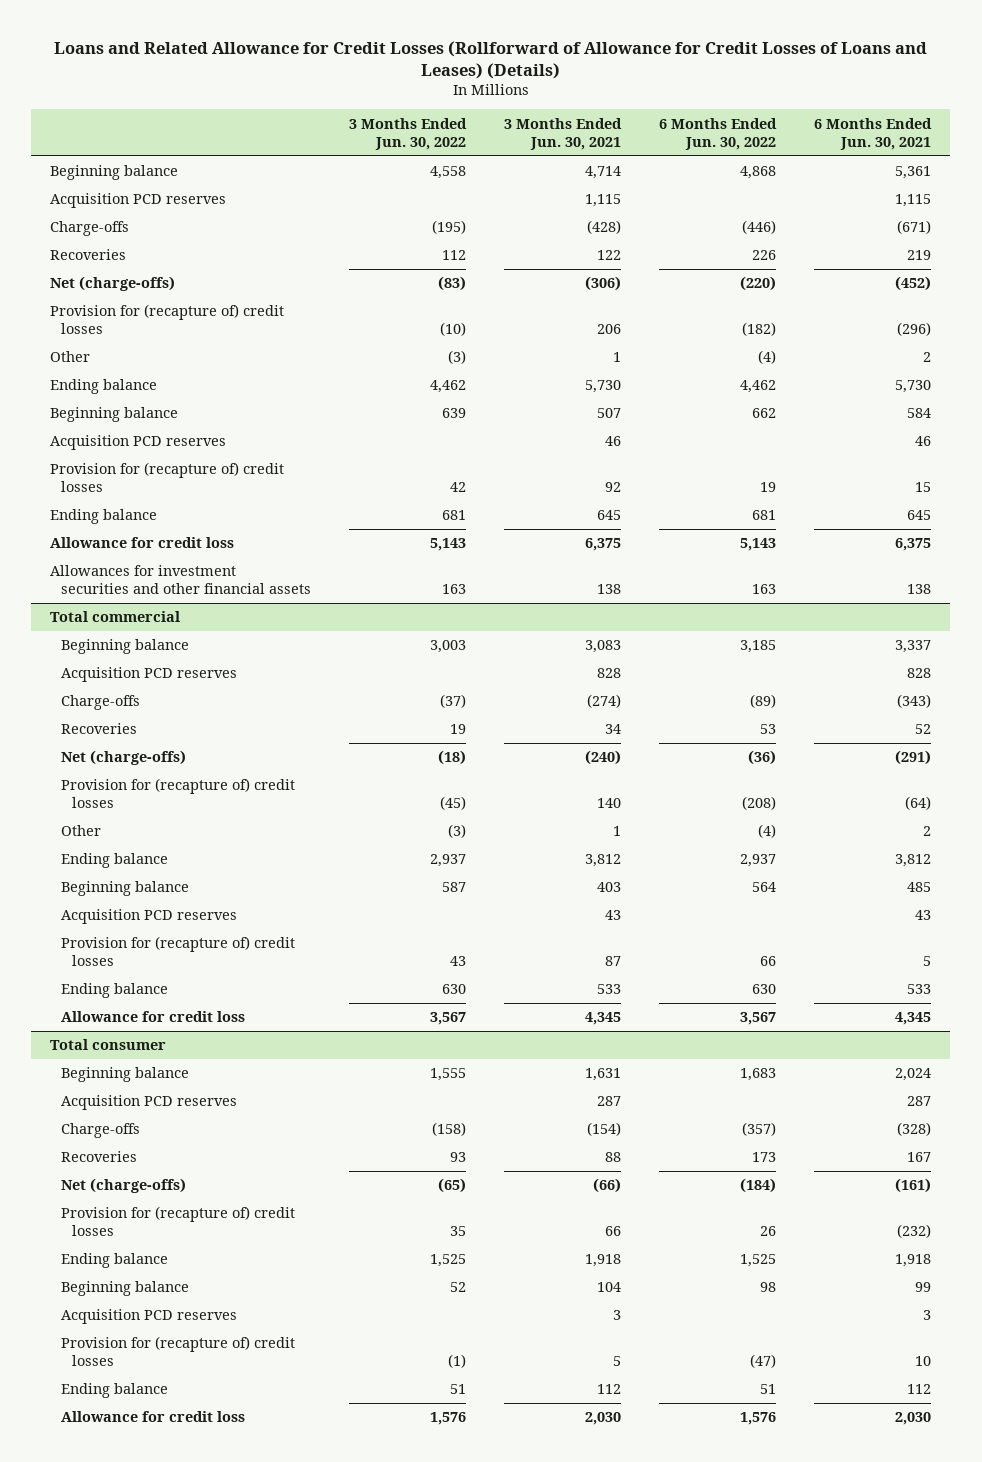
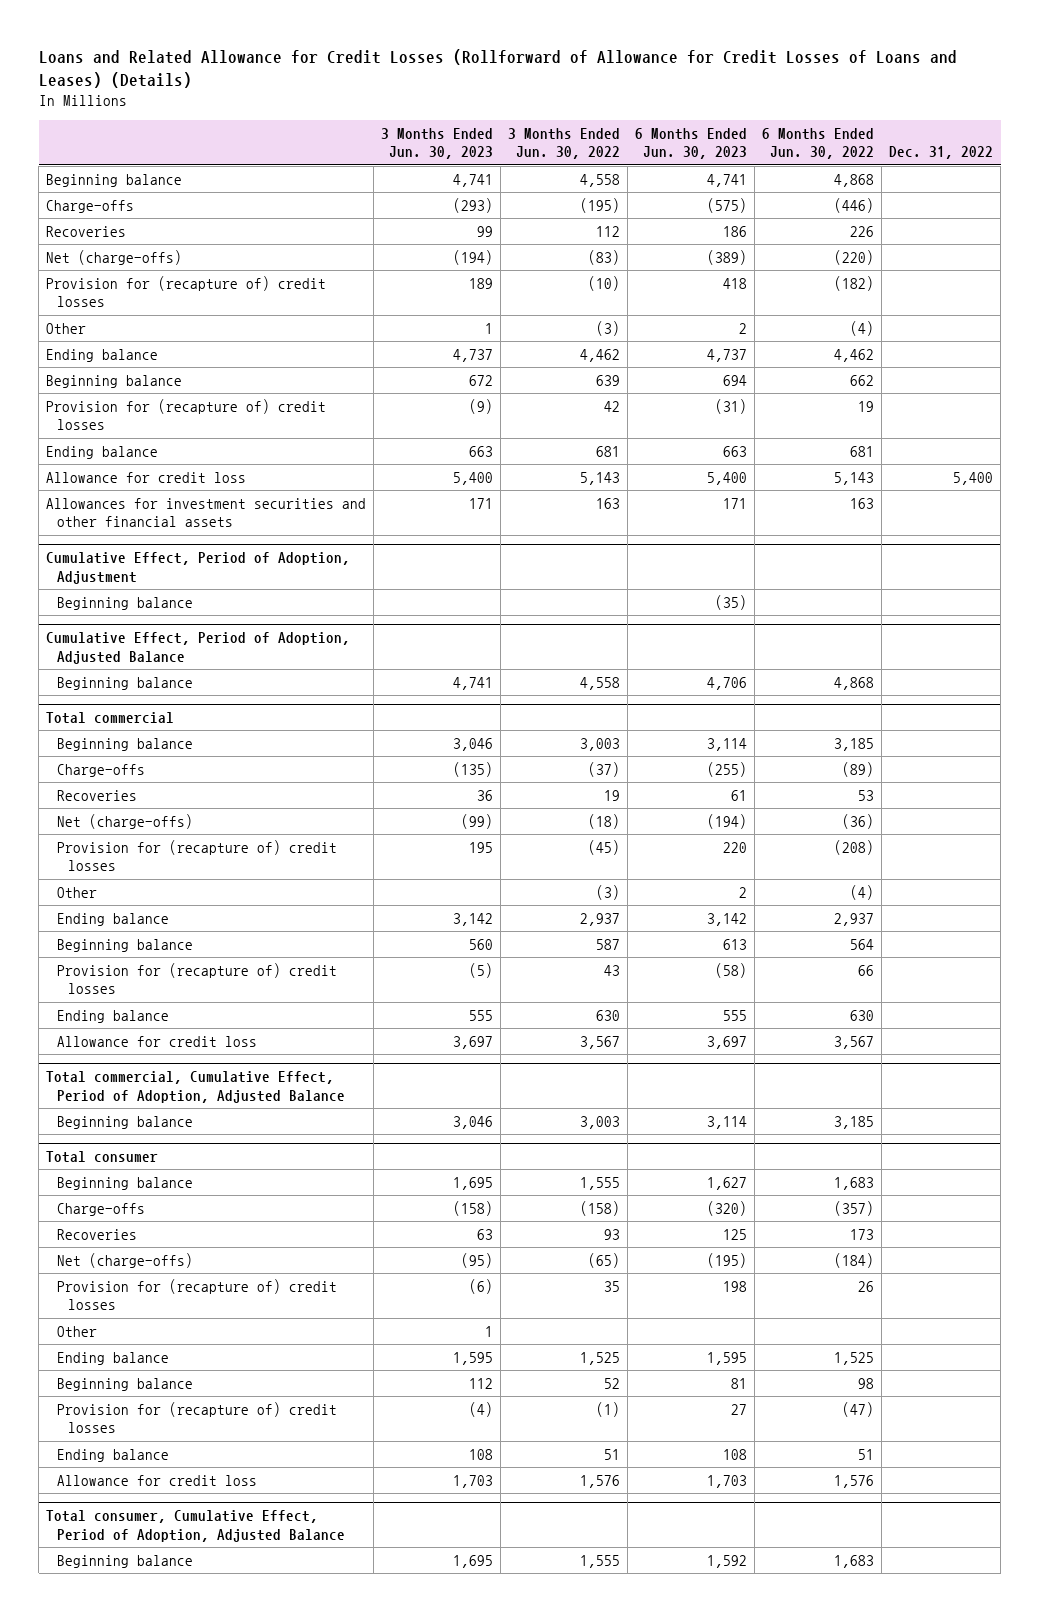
- | 3 Months Ended Jun. 30, 2022 | 3 Months Ended Jun. 30, 2021 | 6 Months Ended Jun. 30, 2022 | 6 Months Ended Jun. 30, 2021
+ | 3 Months Ended Jun. 30, 2023 | 3 Months Ended Jun. 30, 2022 | 6 Months Ended Jun. 30, 2023 | 6 Months Ended Jun. 30, 2022 | Dec. 31, 2022
- Acquisition PCD reserves | | 1,115 | | 1,115
- Acquisition PCD reserves | | 46 | | 46
+ Cumulative Effect, Period of Adoption, Adjustment
+ Beginning balance | | | (35) | |
+ Cumulative Effect, Period of Adoption, Adjusted Balance
+ Beginning balance | 4,741 | 4,558 | 4,706 | 4,868 |
@ Total commercial
- Acquisition PCD reserves | | 828 | | 828
- Acquisition PCD reserves | | 43 | | 43
+ Total commercial, Cumulative Effect, Period of Adoption, Adjusted Balance
+ Beginning balance | 3,046 | 3,003 | 3,114 | 3,185 |
@ Total consumer
- Acquisition PCD reserves | | 287 | | 287
+ Other | 1 | | | |
- Acquisition PCD reserves | | 3 | | 3
+ Total consumer, Cumulative Effect, Period of Adoption, Adjusted Balance
+ Beginning balance | 1,695 | 1,555 | 1,592 | 1,683 |

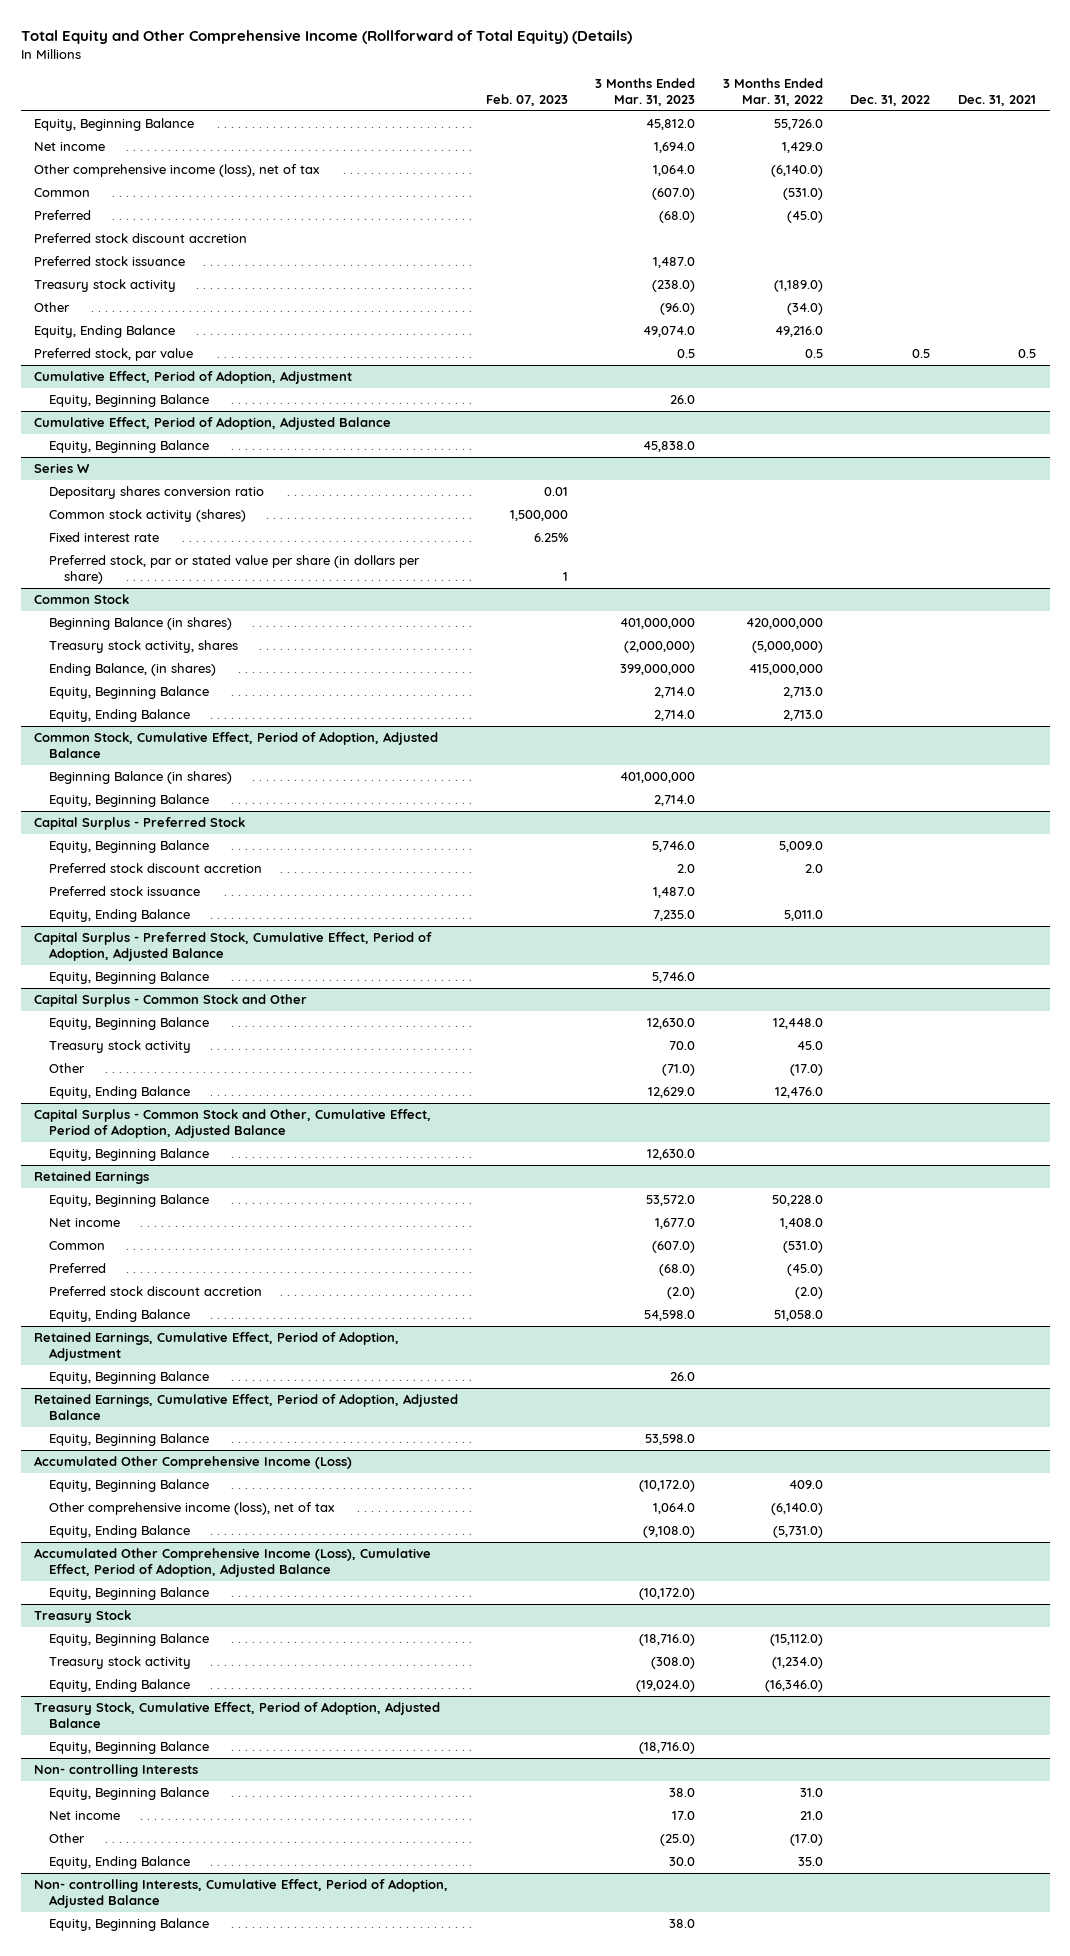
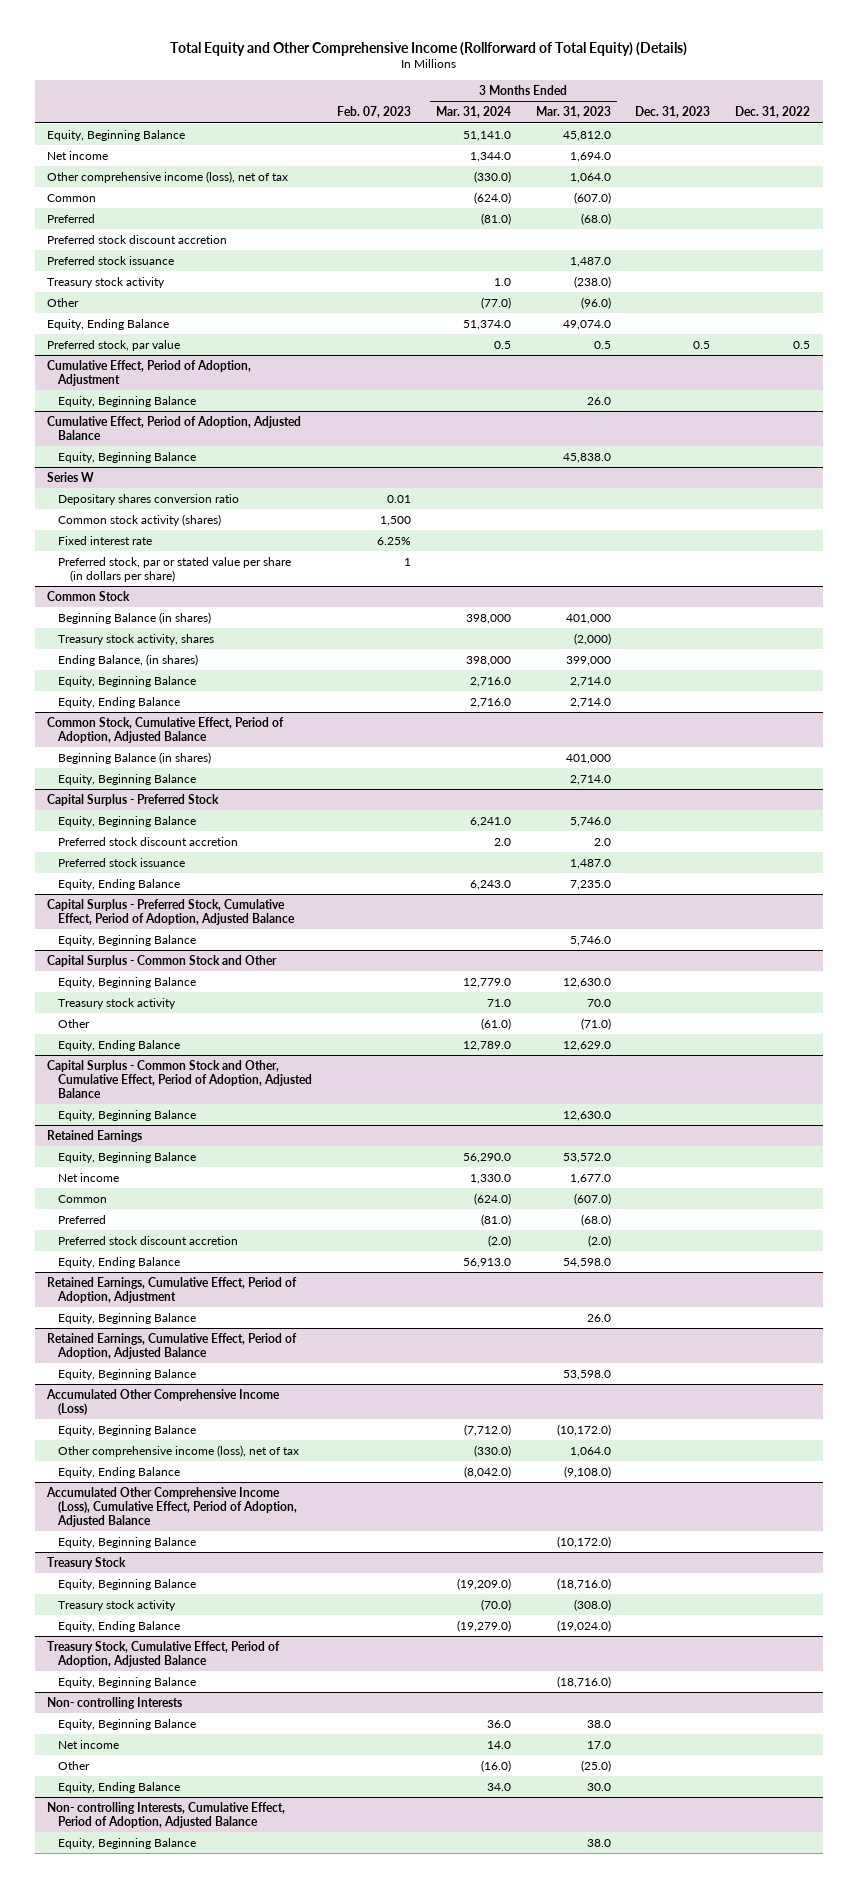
- | Feb. 07, 2023 | 3 Months Ended Mar. 31, 2023 | 3 Months Ended Mar. 31, 2022 | Dec. 31, 2022 | Dec. 31, 2021
+ | Feb. 07, 2023 | 3 Months Ended Mar. 31, 2024 | 3 Months Ended Mar. 31, 2023 | Dec. 31, 2023 | Dec. 31, 2022
@ Series W
- Common stock activity (shares) | 1,500,000 | | | |
+ Common stock activity (shares) | 1,500 | | | |
@ Common Stock
- Beginning Balance (in shares) | | 401,000,000 | 420,000,000 | |
- Treasury stock activity, shares | | (2,000,000) | (5,000,000) | |
- Ending Balance, (in shares) | | 399,000,000 | 415,000,000 | |
+ Beginning Balance (in shares) | | 398,000 | 401,000 | |
+ Treasury stock activity, shares | | | (2,000) | |
+ Ending Balance, (in shares) | | 398,000 | 399,000 | |
@ Common Stock, Cumulative Effect, Period of Adoption, Adjusted Balance
- Beginning Balance (in shares) | | 401,000,000 | | |
+ Beginning Balance (in shares) | | | 401,000 | |

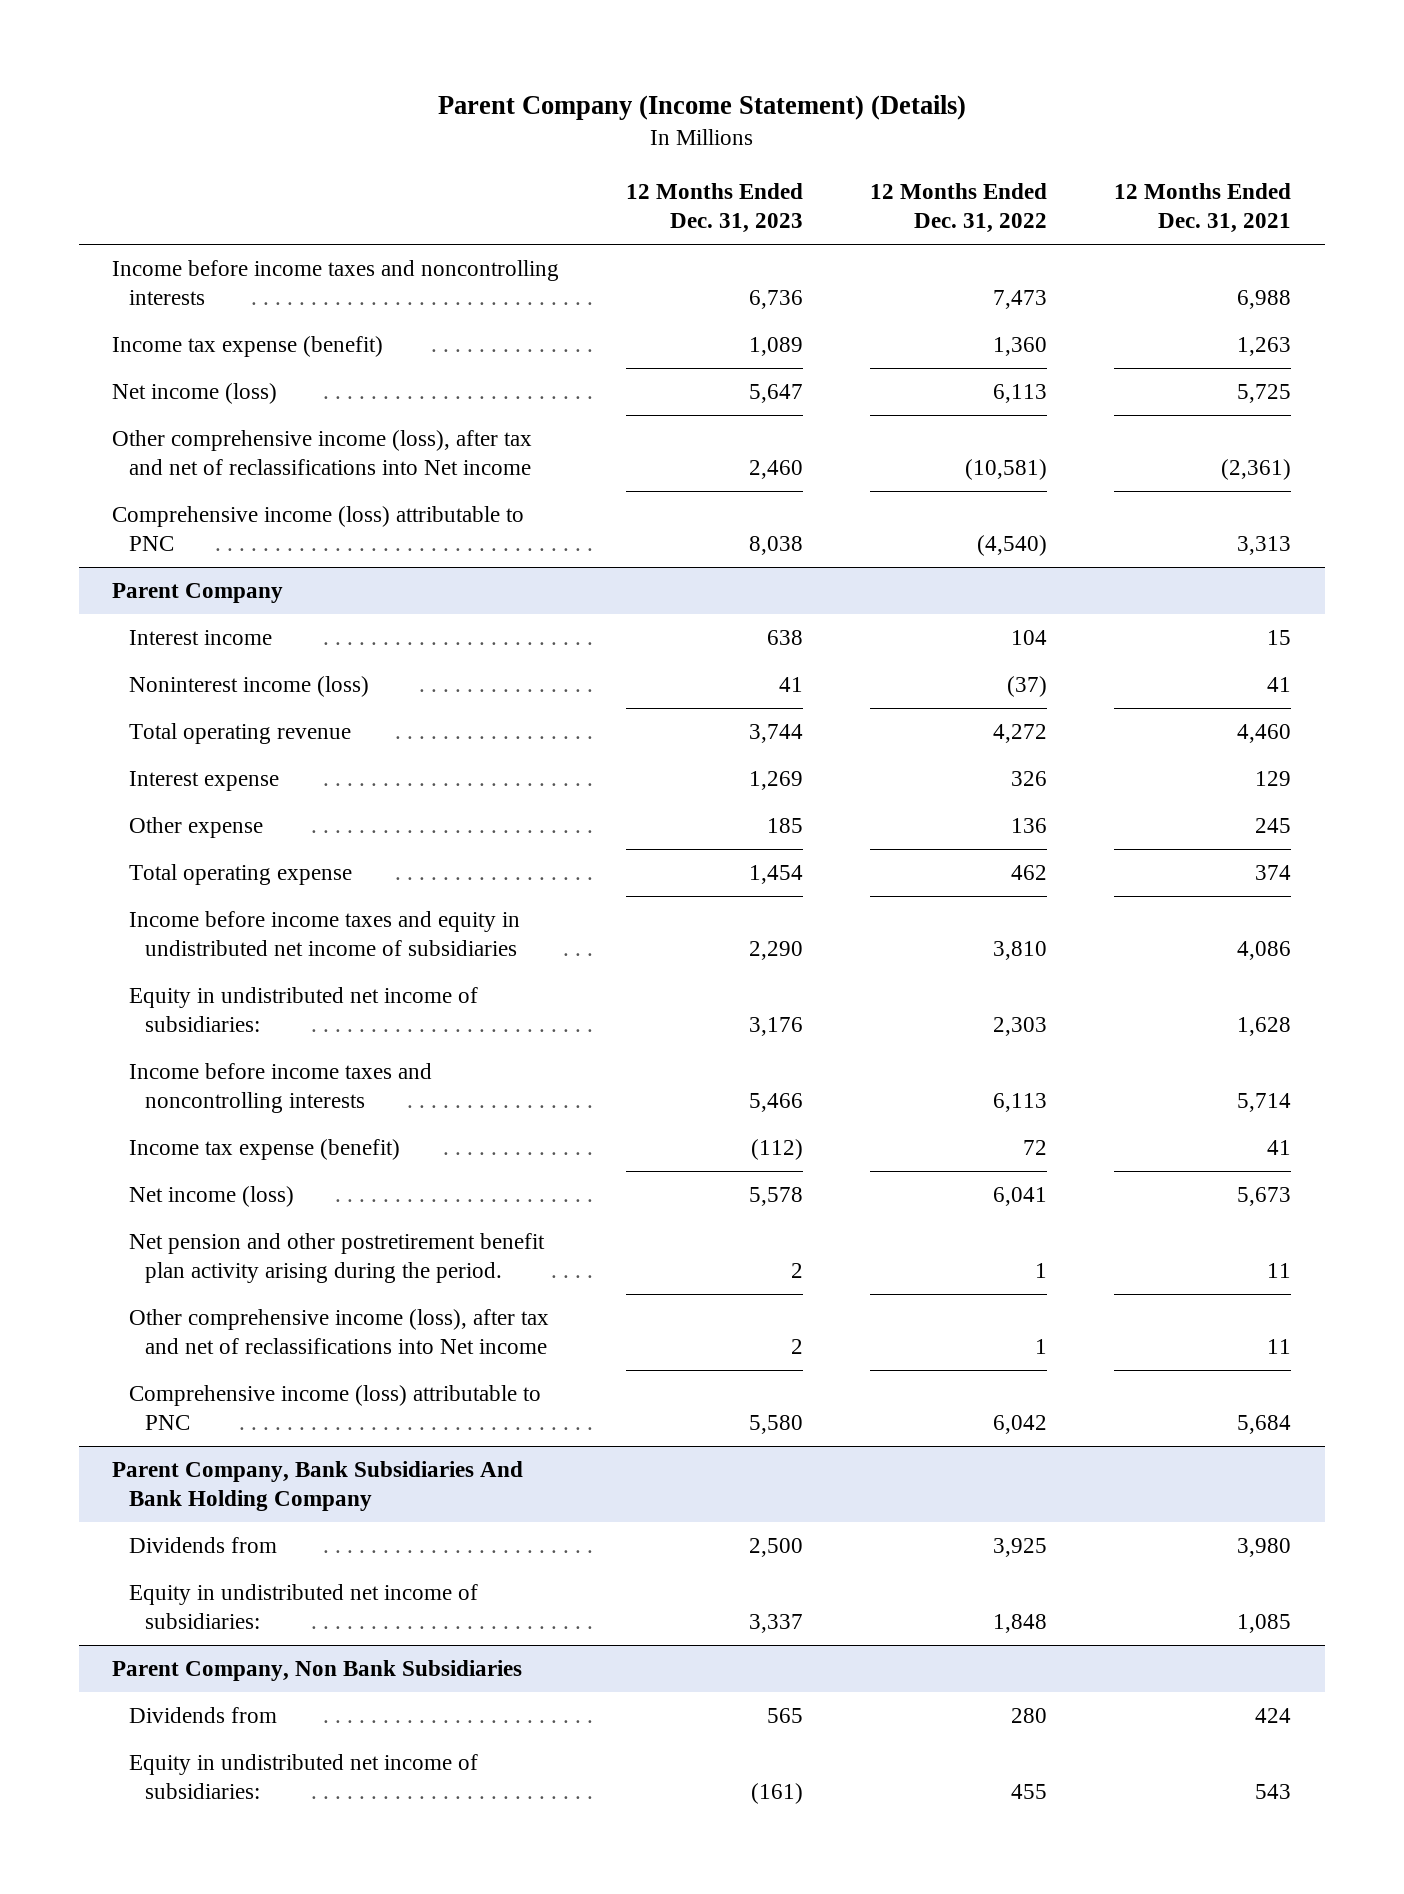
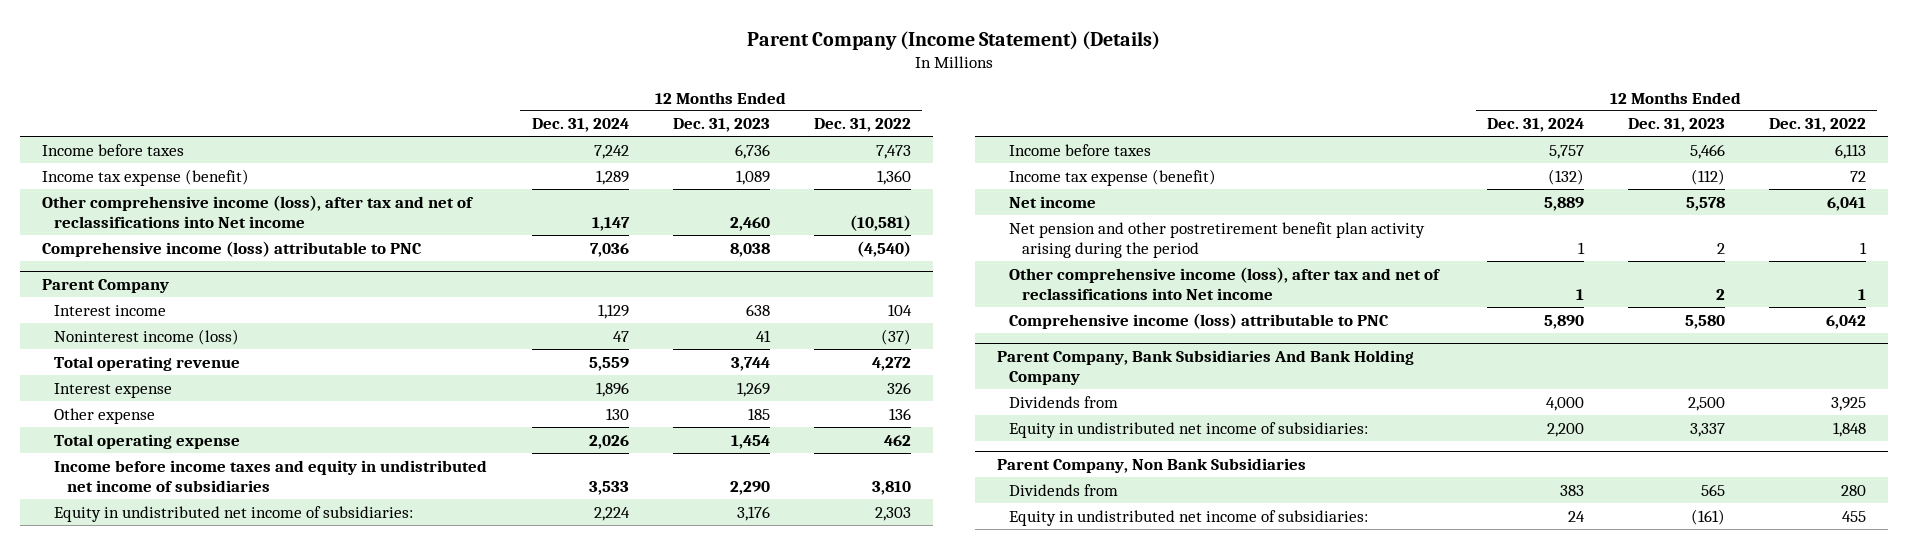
- | 12 Months Ended Dec. 31, 2023 | 12 Months Ended Dec. 31, 2022 | 12 Months Ended Dec. 31, 2021
+ | 12 Months Ended Dec. 31, 2024 | 12 Months Ended Dec. 31, 2023 | 12 Months Ended Dec. 31, 2022
- Income before income taxes and noncontrolling interests | 6,736 | 7,473 | 6,988
+ Income before taxes | 7,242 | 6,736 | 7,473
- Net income (loss) | 5,647 | 6,113 | 5,725
@ Parent Company
- Income before income taxes and noncontrolling interests | 5,466 | 6,113 | 5,714
+ Income before taxes | 5,757 | 5,466 | 6,113
- Net income (loss) | 5,578 | 6,041 | 5,673
- Net pension and other postretirement benefit plan activity arising during the period. | 2 | 1 | 11
+ Net income | 5,889 | 5,578 | 6,041
+ Net pension and other postretirement benefit plan activity arising during the period | 1 | 2 | 1

